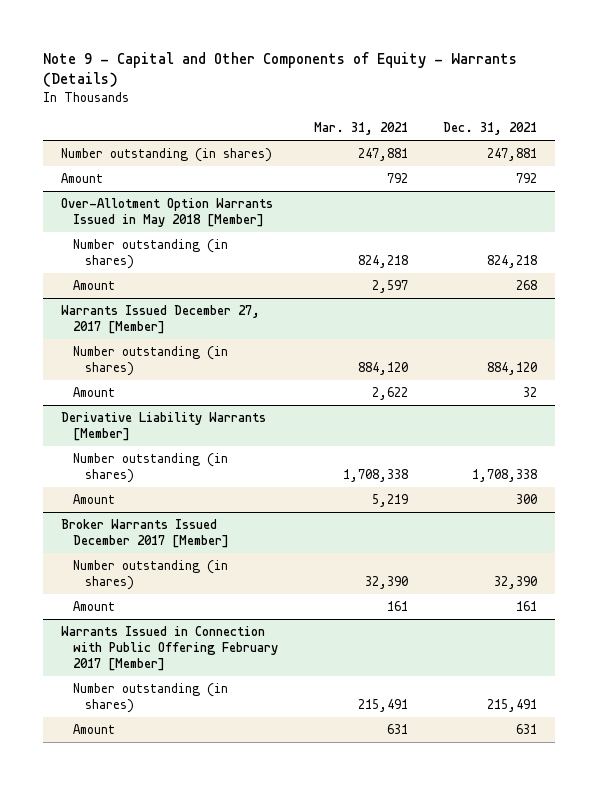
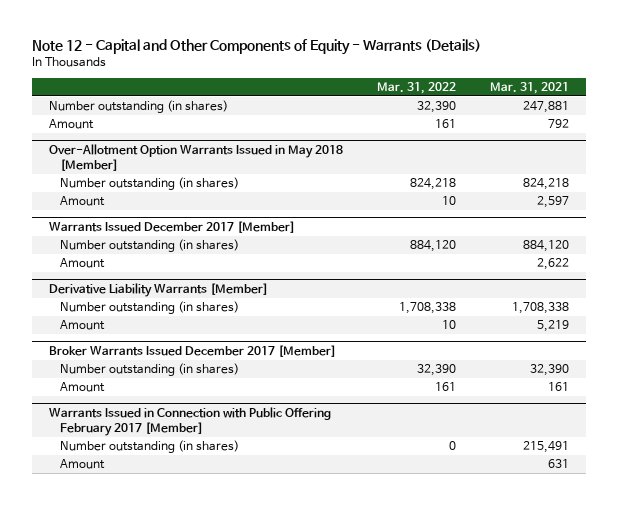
- Note 9 - Capital and Other Components of Equity - Warrants (Details)
+ Note 12 - Capital and Other Components of Equity - Warrants (Details)
- | Mar. 31, 2021 | Dec. 31, 2021
+ | Mar. 31, 2022 | Mar. 31, 2021
- Warrants Issued December 27, 2017 [Member]
+ Warrants Issued December 2017 [Member]

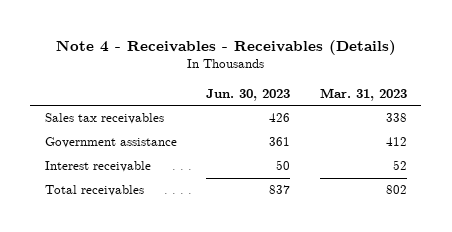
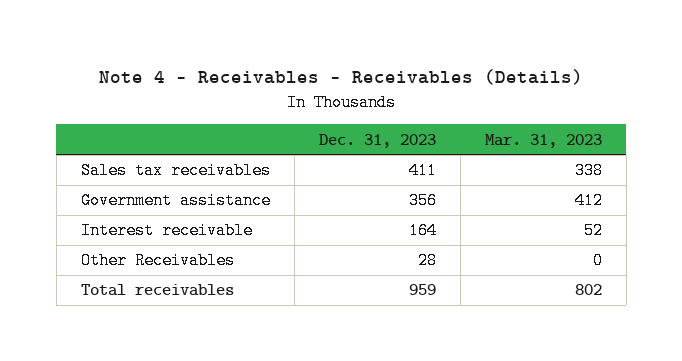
- | Jun. 30, 2023 | Mar. 31, 2023
+ | Dec. 31, 2023 | Mar. 31, 2023
+ Other Receivables | 28 | 0

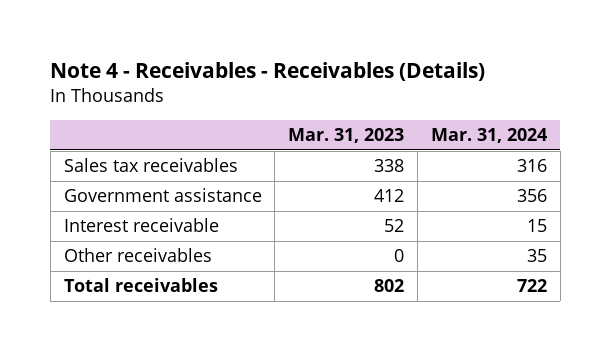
- | Dec. 31, 2023 | Mar. 31, 2023
+ | Mar. 31, 2023 | Mar. 31, 2024
- Other Receivables | 28 | 0
+ Other receivables | 0 | 35

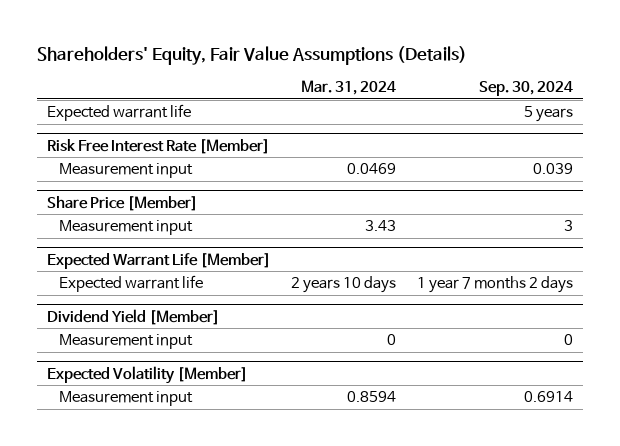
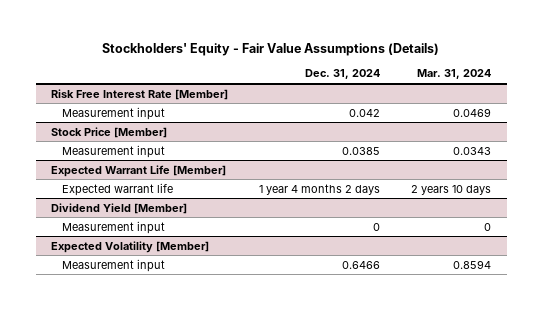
- Shareholders' Equity, Fair Value Assumptions (Details)
+ Stockholders' Equity - Fair Value Assumptions (Details)
- | Mar. 31, 2024 | Sep. 30, 2024
+ | Dec. 31, 2024 | Mar. 31, 2024
- Expected warrant life | | 5 years
- Share Price [Member]
- Measurement input | 3.43 | 3
+ Stock Price [Member]
+ Measurement input | 0.0385 | 0.0343

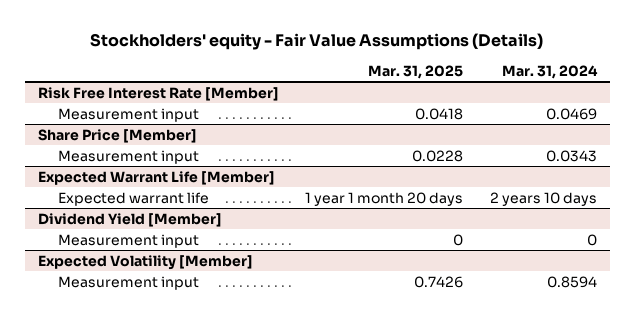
- Stockholders' Equity - Fair Value Assumptions (Details)
+ Stockholders' equity - Fair Value Assumptions (Details)
- | Dec. 31, 2024 | Mar. 31, 2024
+ | Mar. 31, 2025 | Mar. 31, 2024
- Stock Price [Member]
+ Share Price [Member]

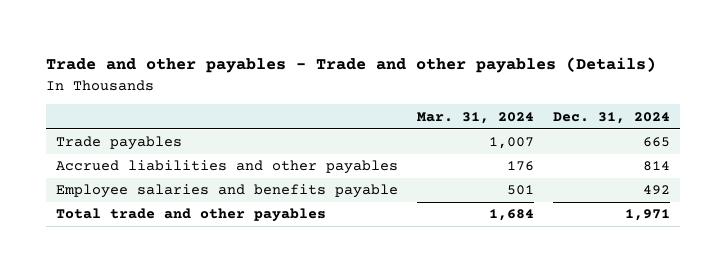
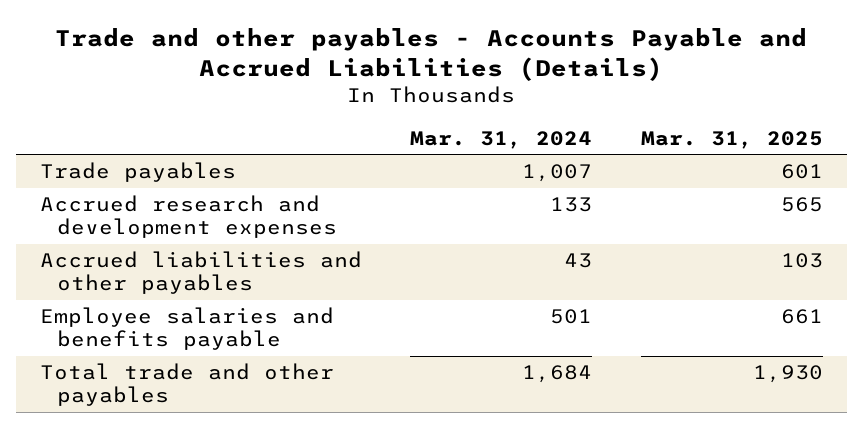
- Trade and other payables - Trade and other payables (Details)
+ Trade and other payables - Accounts Payable and Accrued Liabilities (Details)
- | Mar. 31, 2024 | Dec. 31, 2024
+ | Mar. 31, 2024 | Mar. 31, 2025
- Accrued liabilities and other payables | 176 | 814
+ Accrued research and development expenses | 133 | 565
+ Accrued liabilities and other payables | 43 | 103

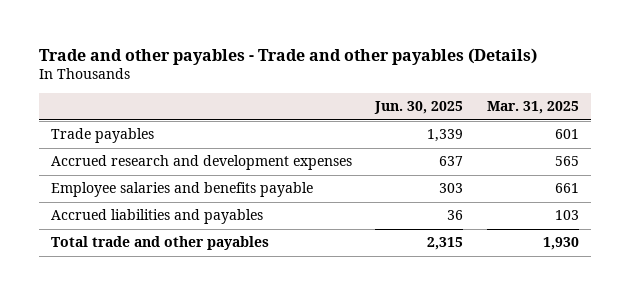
- Trade and other payables - Accounts Payable and Accrued Liabilities (Details)
+ Trade and other payables - Trade and other payables (Details)
- | Mar. 31, 2024 | Mar. 31, 2025
+ | Jun. 30, 2025 | Mar. 31, 2025
- Accrued liabilities and other payables | 43 | 103
+ Accrued liabilities and payables | 36 | 103

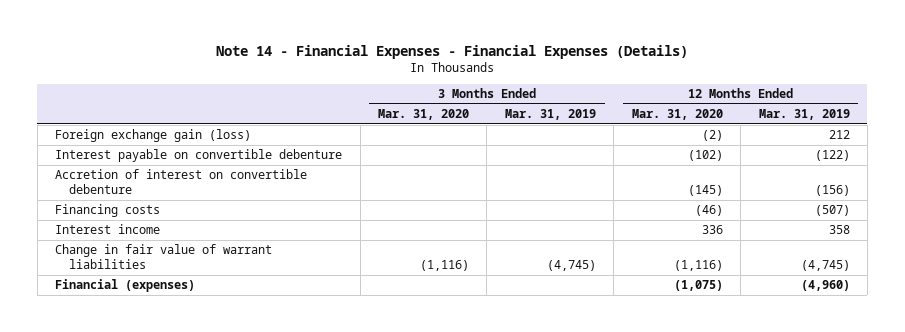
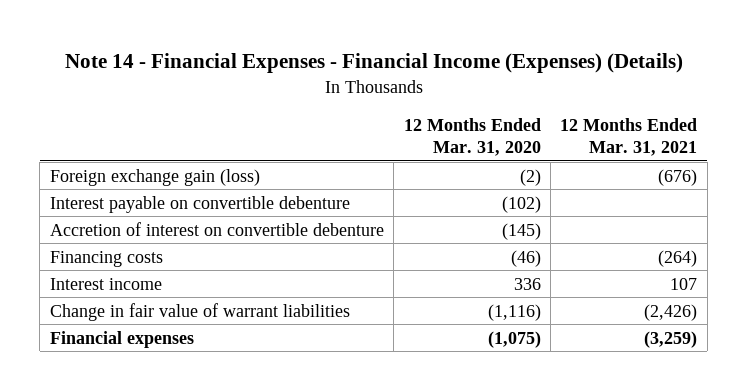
- Note 14 - Financial Expenses - Financial Expenses (Details)
+ Note 14 - Financial Expenses - Financial Income (Expenses) (Details)
- | 3 Months Ended Mar. 31, 2020 | 3 Months Ended Mar. 31, 2019 | 12 Months Ended Mar. 31, 2020 | 12 Months Ended Mar. 31, 2019
+ | 12 Months Ended Mar. 31, 2020 | 12 Months Ended Mar. 31, 2021
- Financial (expenses) | | | (1,075) | (4,960)
+ Financial expenses | (1,075) | (3,259)

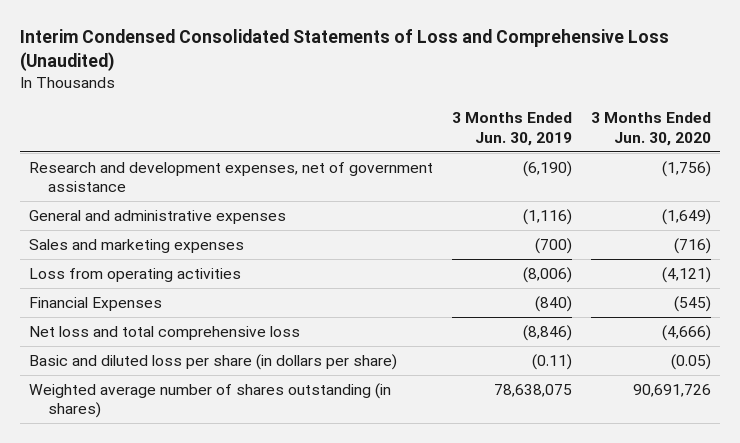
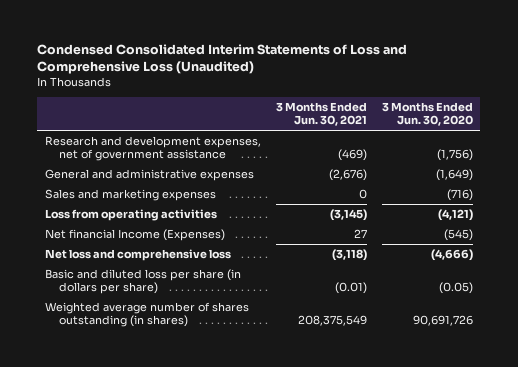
- Interim Condensed Consolidated Statements of Loss and Comprehensive Loss (Unaudited)
+ Condensed Consolidated Interim Statements of Loss and Comprehensive Loss (Unaudited)
- | 3 Months Ended Jun. 30, 2019 | 3 Months Ended Jun. 30, 2020
+ | 3 Months Ended Jun. 30, 2021 | 3 Months Ended Jun. 30, 2020
- Financial Expenses | (840) | (545)
- Net loss and total comprehensive loss | (8,846) | (4,666)
+ Net financial Income (Expenses) | 27 | (545)
+ Net loss and comprehensive loss | (3,118) | (4,666)

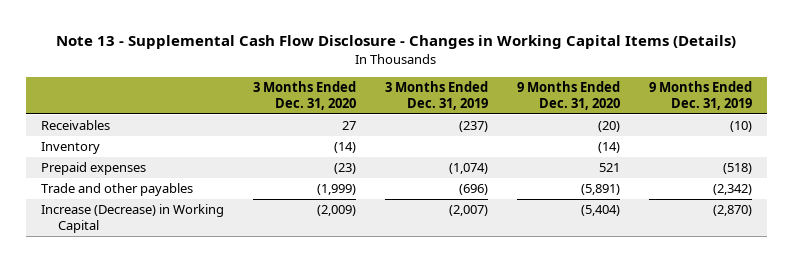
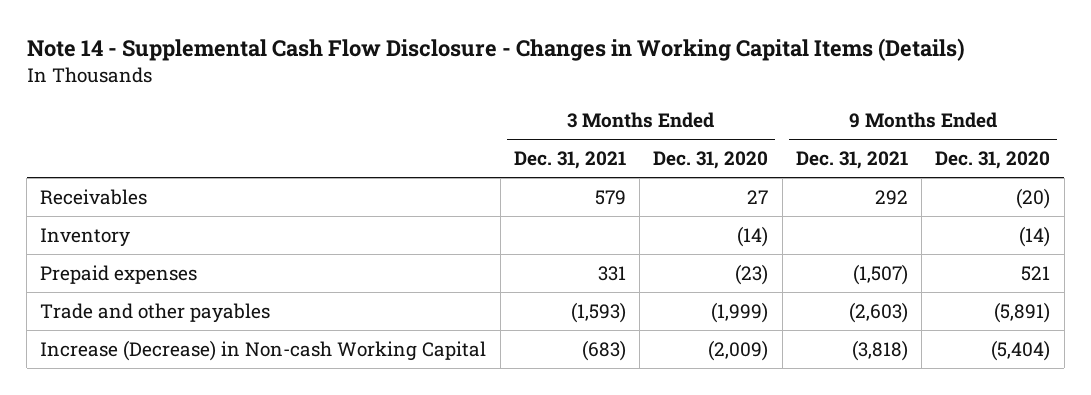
- Note 13 - Supplemental Cash Flow Disclosure - Changes in Working Capital Items (Details)
+ Note 14 - Supplemental Cash Flow Disclosure - Changes in Working Capital Items (Details)
- | 3 Months Ended Dec. 31, 2020 | 3 Months Ended Dec. 31, 2019 | 9 Months Ended Dec. 31, 2020 | 9 Months Ended Dec. 31, 2019
+ | 3 Months Ended Dec. 31, 2021 | 3 Months Ended Dec. 31, 2020 | 9 Months Ended Dec. 31, 2021 | 9 Months Ended Dec. 31, 2020
- Increase (Decrease) in Working Capital | (2,009) | (2,007) | (5,404) | (2,870)
+ Increase (Decrease) in Non-cash Working Capital | (683) | (2,009) | (3,818) | (5,404)

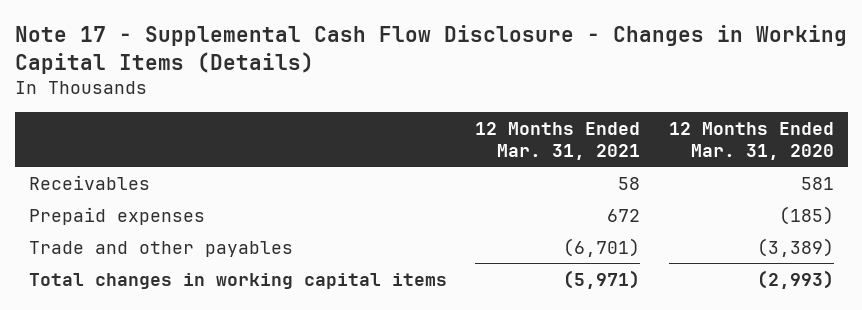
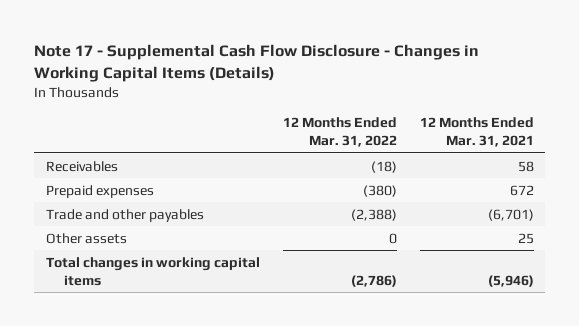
- | 12 Months Ended Mar. 31, 2021 | 12 Months Ended Mar. 31, 2020
+ | 12 Months Ended Mar. 31, 2022 | 12 Months Ended Mar. 31, 2021
- Total changes in working capital items | (5,971) | (2,993)
+ Other assets | 0 | 25
+ Total changes in working capital items | (2,786) | (5,946)

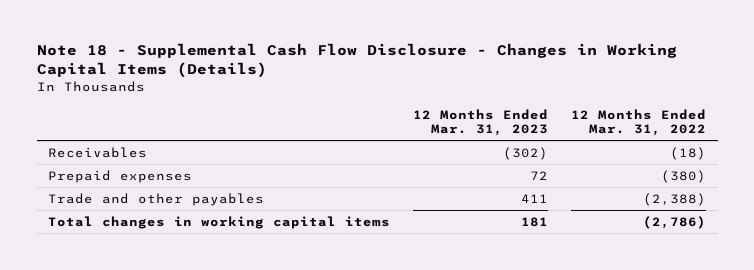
- Note 17 - Supplemental Cash Flow Disclosure - Changes in Working Capital Items (Details)
+ Note 18 - Supplemental Cash Flow Disclosure - Changes in Working Capital Items (Details)
- | 12 Months Ended Mar. 31, 2022 | 12 Months Ended Mar. 31, 2021
+ | 12 Months Ended Mar. 31, 2023 | 12 Months Ended Mar. 31, 2022
- Other assets | 0 | 25

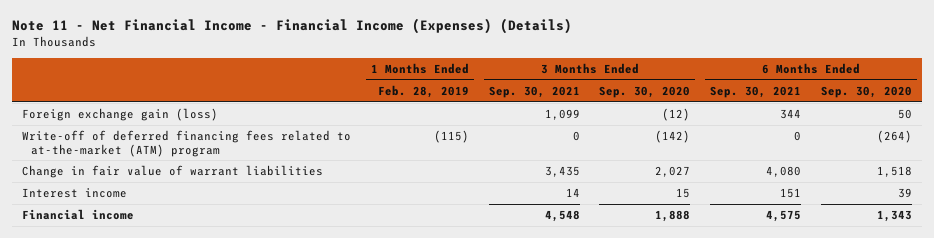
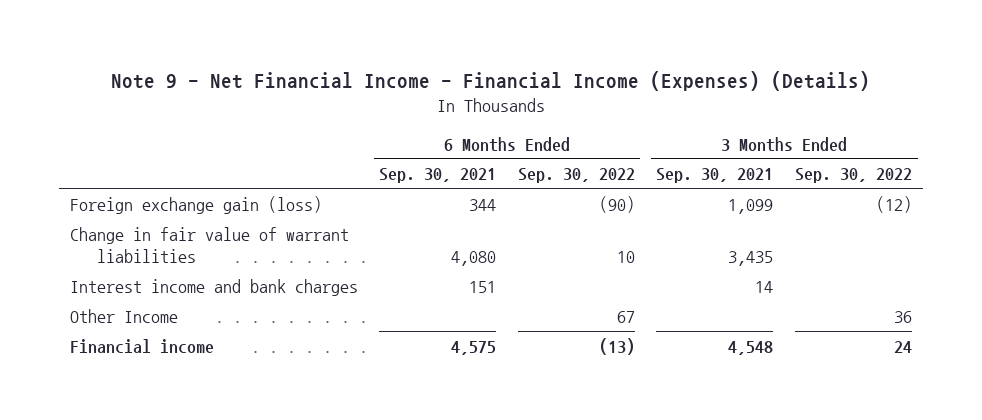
- Note 11 - Net Financial Income - Financial Income (Expenses) (Details)
+ Note 9 - Net Financial Income - Financial Income (Expenses) (Details)
- | 1 Months Ended Feb. 28, 2019 | 3 Months Ended Sep. 30, 2021 | 3 Months Ended Sep. 30, 2020 | 6 Months Ended Sep. 30, 2021 | 6 Months Ended Sep. 30, 2020
+ | 6 Months Ended Sep. 30, 2021 | 6 Months Ended Sep. 30, 2022 | 3 Months Ended Sep. 30, 2021 | 3 Months Ended Sep. 30, 2022
- Write-off of deferred financing fees related to at-the-market (ATM) program | (115) | 0 | (142) | 0 | (264)
- Interest income | | 14 | 15 | 151 | 39
+ Interest income and bank charges | 151 | | 14 |
+ Other Income | | 67 | | 36

